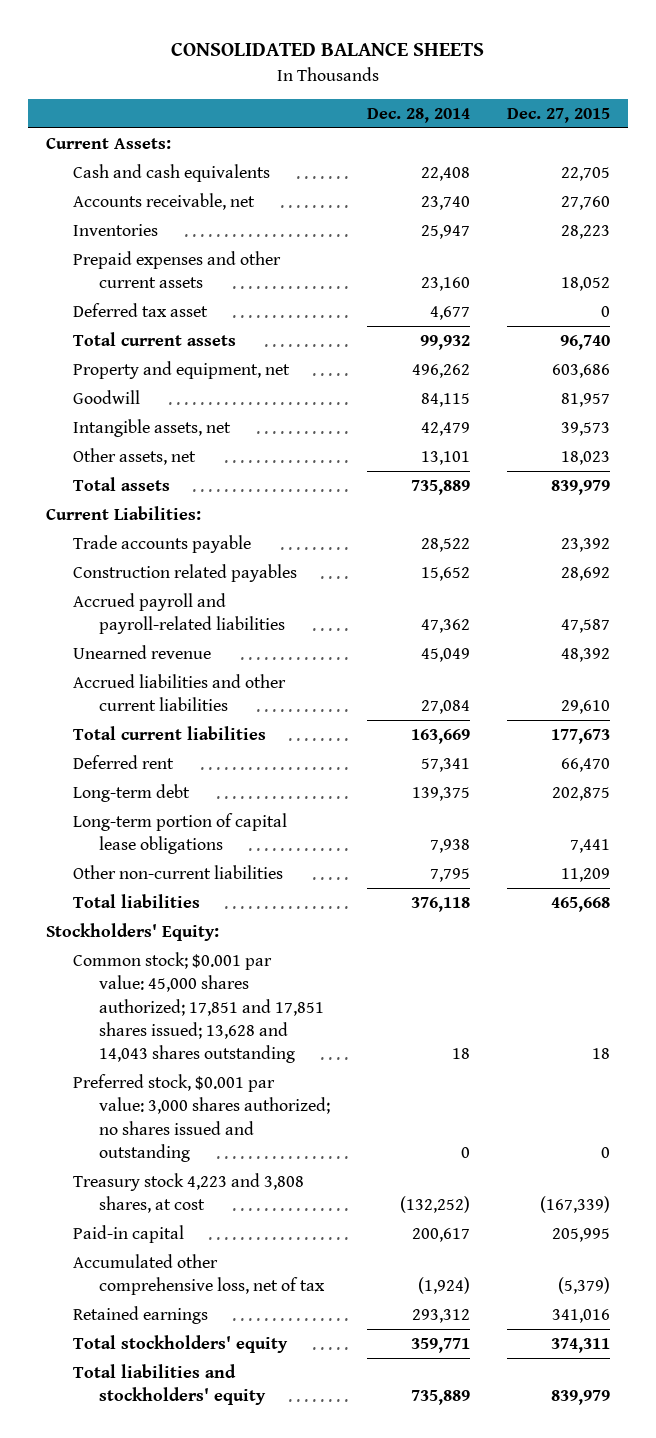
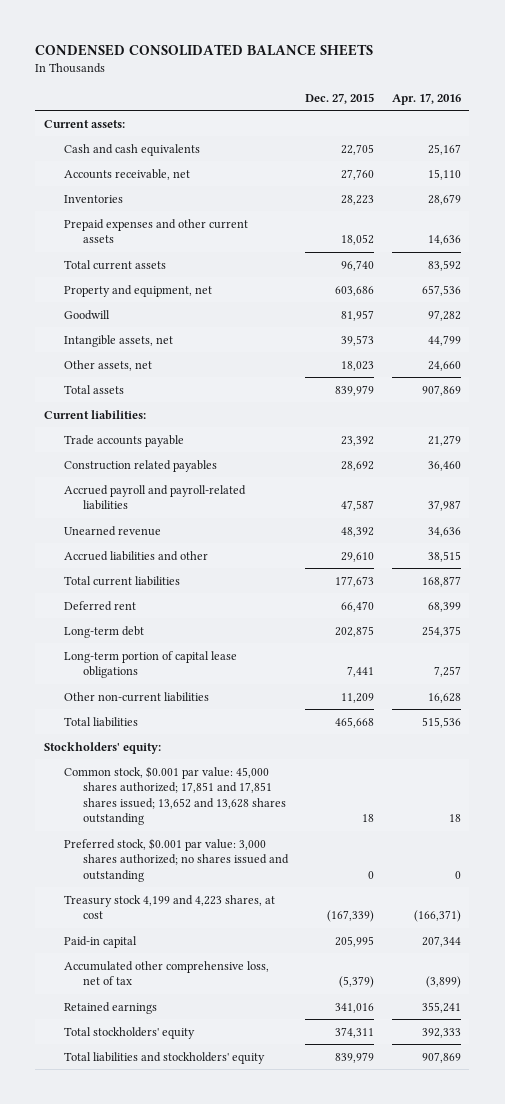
- CONSOLIDATED BALANCE SHEETS
+ CONDENSED CONSOLIDATED BALANCE SHEETS
- | Dec. 28, 2014 | Dec. 27, 2015
+ | Dec. 27, 2015 | Apr. 17, 2016
- Current Assets:
+ Current assets:
- Deferred tax asset | 4,677 | 0
- Current Liabilities:
+ Current liabilities:
- Accrued liabilities and other current liabilities | 27,084 | 29,610
+ Accrued liabilities and other | 29,610 | 38,515
- Stockholders' Equity:
- Common stock; $0.001 par value: 45,000 shares authorized; 17,851 and 17,851 shares issued; 13,628 and 14,043 shares outstanding | 18 | 18
+ Stockholders' equity:
+ Common stock, $0.001 par value: 45,000 shares authorized; 17,851 and 17,851 shares issued; 13,652 and 13,628 shares outstanding | 18 | 18
- Treasury stock 4,223 and 3,808 shares, at cost | (132,252) | (167,339)
+ Treasury stock 4,199 and 4,223 shares, at cost | (167,339) | (166,371)

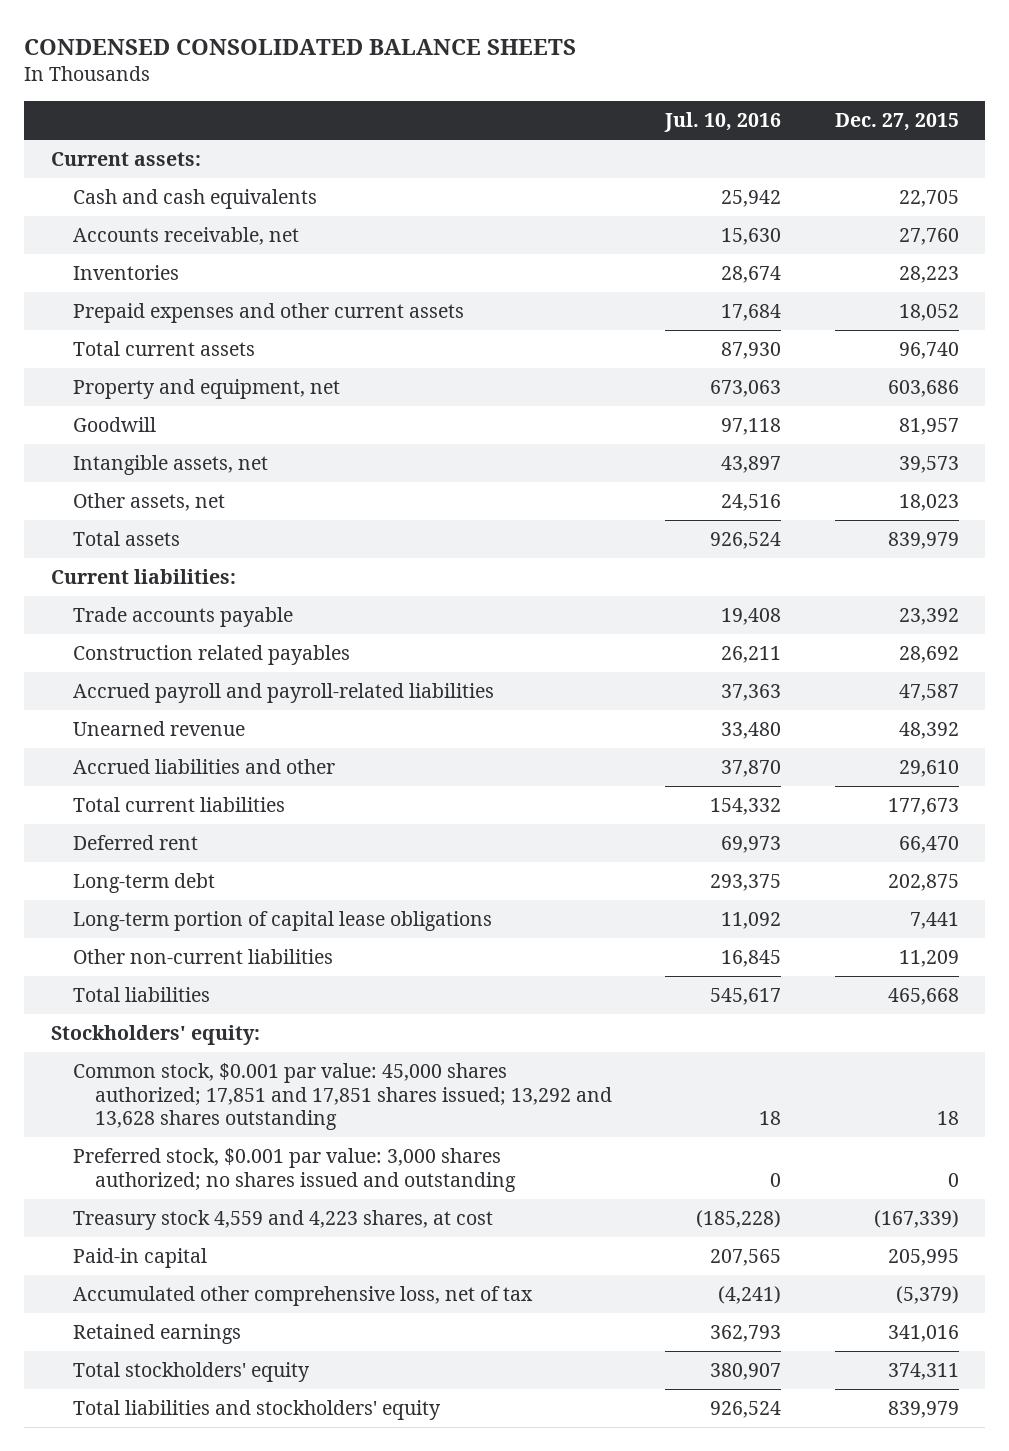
- | Dec. 27, 2015 | Apr. 17, 2016
+ | Jul. 10, 2016 | Dec. 27, 2015
- Common stock, $0.001 par value: 45,000 shares authorized; 17,851 and 17,851 shares issued; 13,652 and 13,628 shares outstanding | 18 | 18
+ Common stock, $0.001 par value: 45,000 shares authorized; 17,851 and 17,851 shares issued; 13,292 and 13,628 shares outstanding | 18 | 18
- Treasury stock 4,199 and 4,223 shares, at cost | (167,339) | (166,371)
+ Treasury stock 4,559 and 4,223 shares, at cost | (185,228) | (167,339)

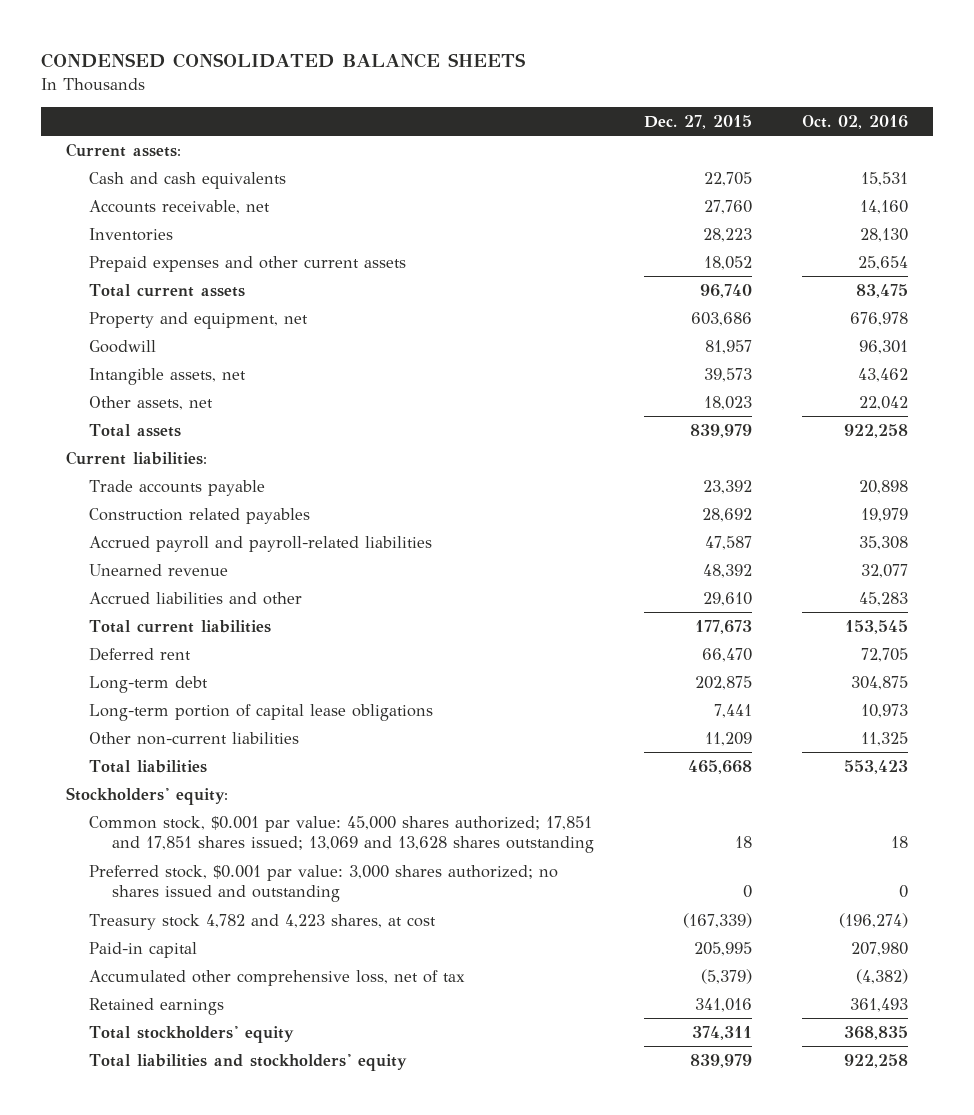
- | Jul. 10, 2016 | Dec. 27, 2015
+ | Dec. 27, 2015 | Oct. 02, 2016
- Common stock, $0.001 par value: 45,000 shares authorized; 17,851 and 17,851 shares issued; 13,292 and 13,628 shares outstanding | 18 | 18
+ Common stock, $0.001 par value: 45,000 shares authorized; 17,851 and 17,851 shares issued; 13,069 and 13,628 shares outstanding | 18 | 18
- Treasury stock 4,559 and 4,223 shares, at cost | (185,228) | (167,339)
+ Treasury stock 4,782 and 4,223 shares, at cost | (167,339) | (196,274)

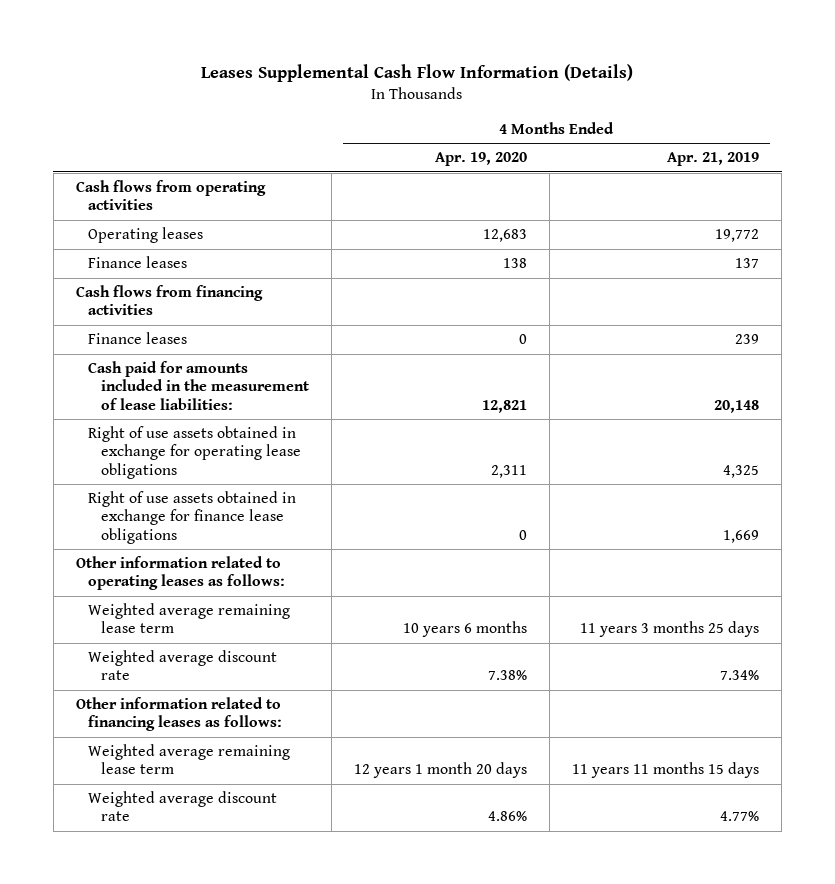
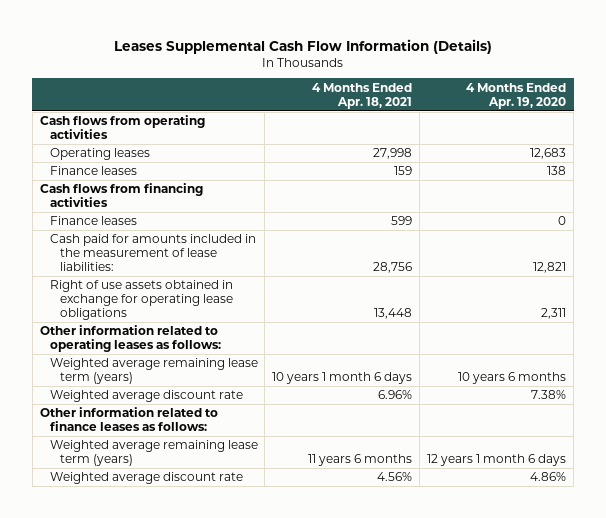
- | 4 Months Ended Apr. 19, 2020 | 4 Months Ended Apr. 21, 2019
+ | 4 Months Ended Apr. 18, 2021 | 4 Months Ended Apr. 19, 2020
- Right of use assets obtained in exchange for finance lease obligations | 0 | 1,669
- Weighted average remaining lease term | 10 years 6 months | 11 years 3 months 25 days
+ Weighted average remaining lease term (years) | 10 years 1 month 6 days | 10 years 6 months
- Other information related to financing leases as follows:
- Weighted average remaining lease term | 12 years 1 month 20 days | 11 years 11 months 15 days
+ Other information related to finance leases as follows:
+ Weighted average remaining lease term (years) | 11 years 6 months | 12 years 1 month 6 days

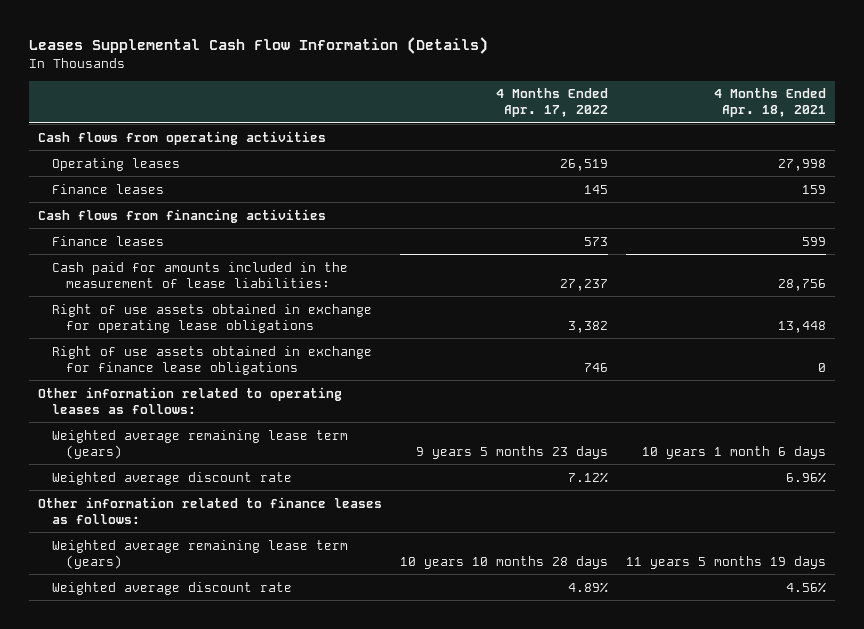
- | 4 Months Ended Apr. 18, 2021 | 4 Months Ended Apr. 19, 2020
+ | 4 Months Ended Apr. 17, 2022 | 4 Months Ended Apr. 18, 2021
+ Right of use assets obtained in exchange for finance lease obligations | 746 | 0
- Weighted average remaining lease term (years) | 11 years 6 months | 12 years 1 month 6 days
+ Weighted average remaining lease term (years) | 10 years 10 months 28 days | 11 years 5 months 19 days

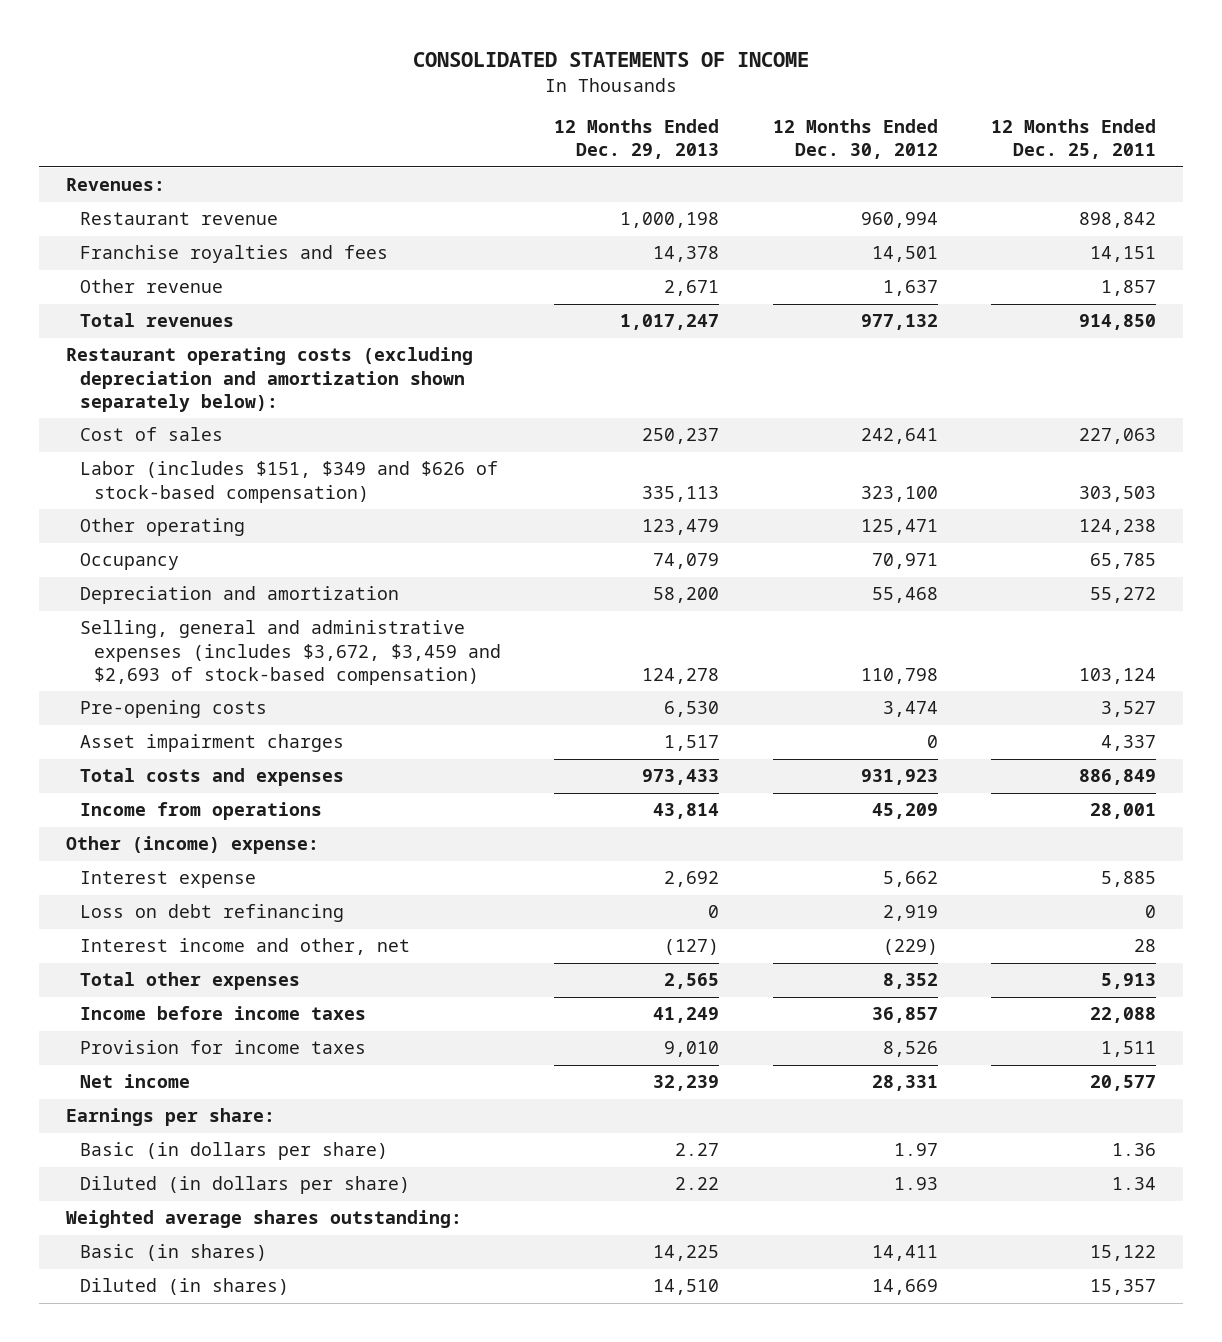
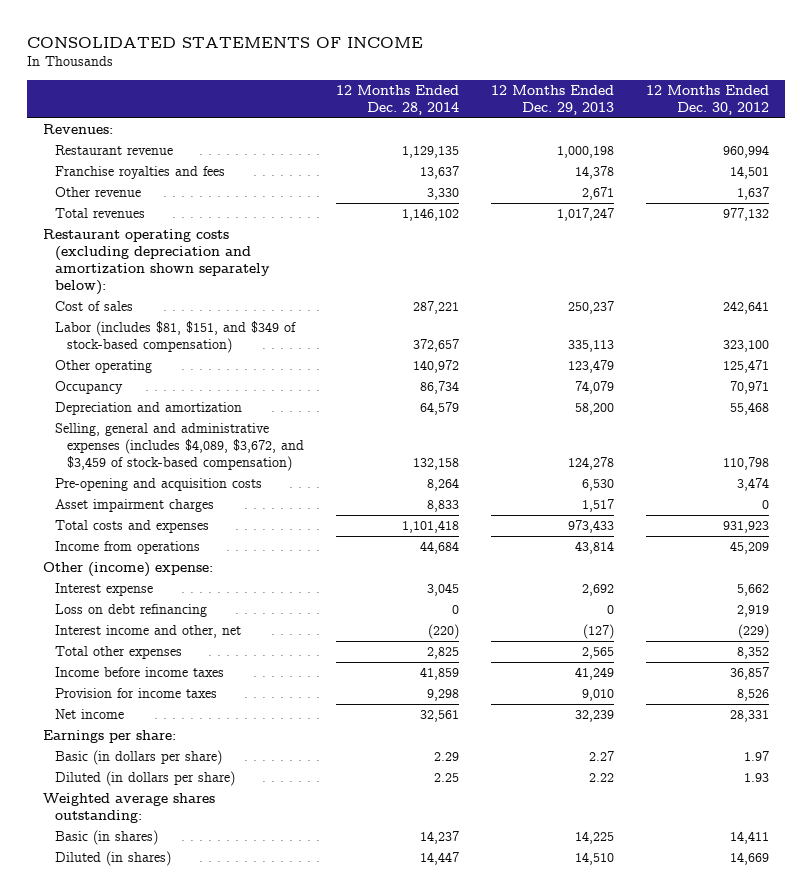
- | 12 Months Ended Dec. 29, 2013 | 12 Months Ended Dec. 30, 2012 | 12 Months Ended Dec. 25, 2011
+ | 12 Months Ended Dec. 28, 2014 | 12 Months Ended Dec. 29, 2013 | 12 Months Ended Dec. 30, 2012
- Labor (includes $151, $349 and $626 of stock-based compensation) | 335,113 | 323,100 | 303,503
+ Labor (includes $81, $151, and $349 of stock-based compensation) | 372,657 | 335,113 | 323,100
- Selling, general and administrative expenses (includes $3,672, $3,459 and $2,693 of stock-based compensation) | 124,278 | 110,798 | 103,124
- Pre-opening costs | 6,530 | 3,474 | 3,527
+ Selling, general and administrative expenses (includes $4,089, $3,672, and $3,459 of stock-based compensation) | 132,158 | 124,278 | 110,798
+ Pre-opening and acquisition costs | 8,264 | 6,530 | 3,474

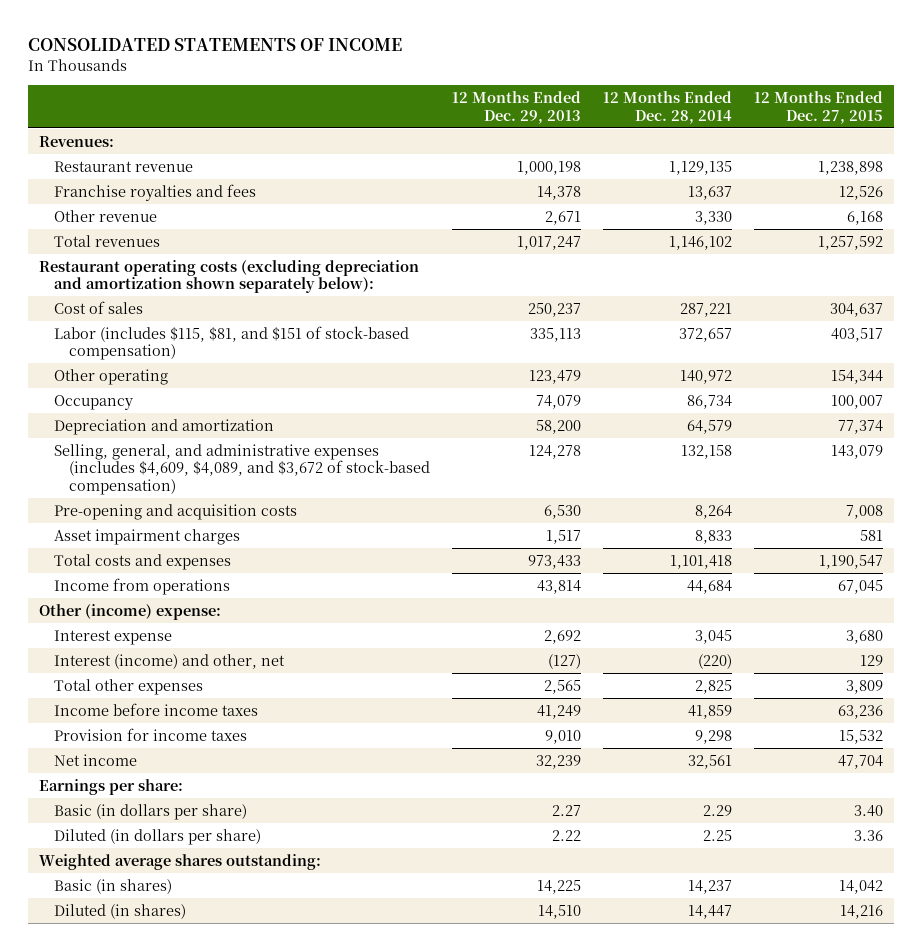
- | 12 Months Ended Dec. 28, 2014 | 12 Months Ended Dec. 29, 2013 | 12 Months Ended Dec. 30, 2012
+ | 12 Months Ended Dec. 29, 2013 | 12 Months Ended Dec. 28, 2014 | 12 Months Ended Dec. 27, 2015
- Labor (includes $81, $151, and $349 of stock-based compensation) | 372,657 | 335,113 | 323,100
+ Labor (includes $115, $81, and $151 of stock-based compensation) | 335,113 | 372,657 | 403,517
- Selling, general and administrative expenses (includes $4,089, $3,672, and $3,459 of stock-based compensation) | 132,158 | 124,278 | 110,798
+ Selling, general, and administrative expenses (includes $4,609, $4,089, and $3,672 of stock-based compensation) | 124,278 | 132,158 | 143,079
- Loss on debt refinancing | 0 | 0 | 2,919
- Interest income and other, net | (220) | (127) | (229)
+ Interest (income) and other, net | (127) | (220) | 129

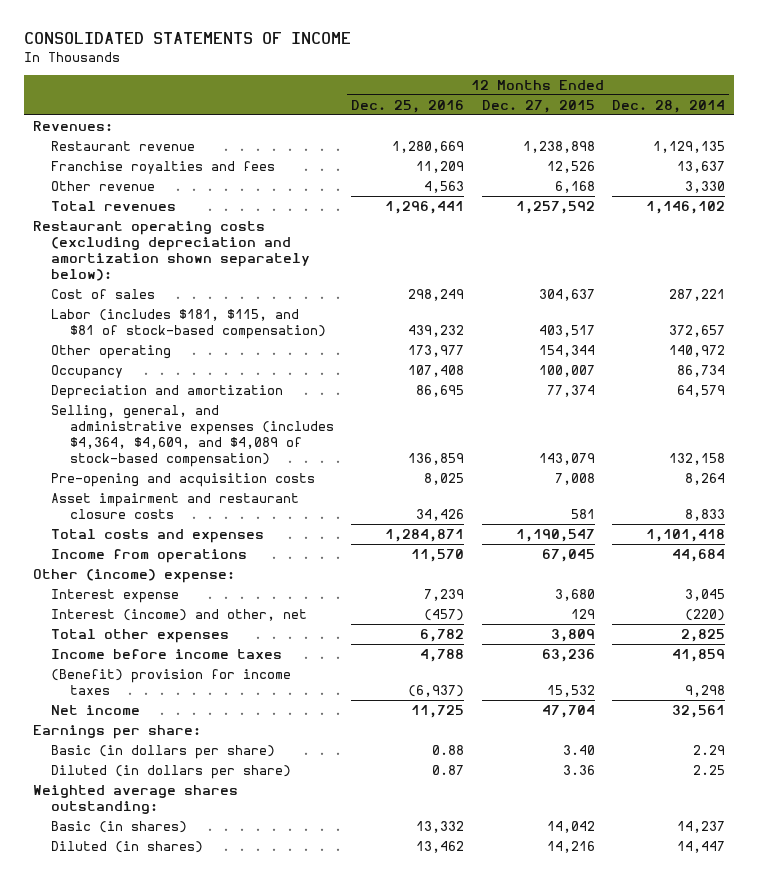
- | 12 Months Ended Dec. 29, 2013 | 12 Months Ended Dec. 28, 2014 | 12 Months Ended Dec. 27, 2015
+ | 12 Months Ended Dec. 25, 2016 | 12 Months Ended Dec. 27, 2015 | 12 Months Ended Dec. 28, 2014
- Labor (includes $115, $81, and $151 of stock-based compensation) | 335,113 | 372,657 | 403,517
+ Labor (includes $181, $115, and $81 of stock-based compensation) | 439,232 | 403,517 | 372,657
- Selling, general, and administrative expenses (includes $4,609, $4,089, and $3,672 of stock-based compensation) | 124,278 | 132,158 | 143,079
+ Selling, general, and administrative expenses (includes $4,364, $4,609, and $4,089 of stock-based compensation) | 136,859 | 143,079 | 132,158
- Asset impairment charges | 1,517 | 8,833 | 581
+ Asset impairment and restaurant closure costs | 34,426 | 581 | 8,833
- Provision for income taxes | 9,010 | 9,298 | 15,532
+ (Benefit) provision for income taxes | (6,937) | 15,532 | 9,298

